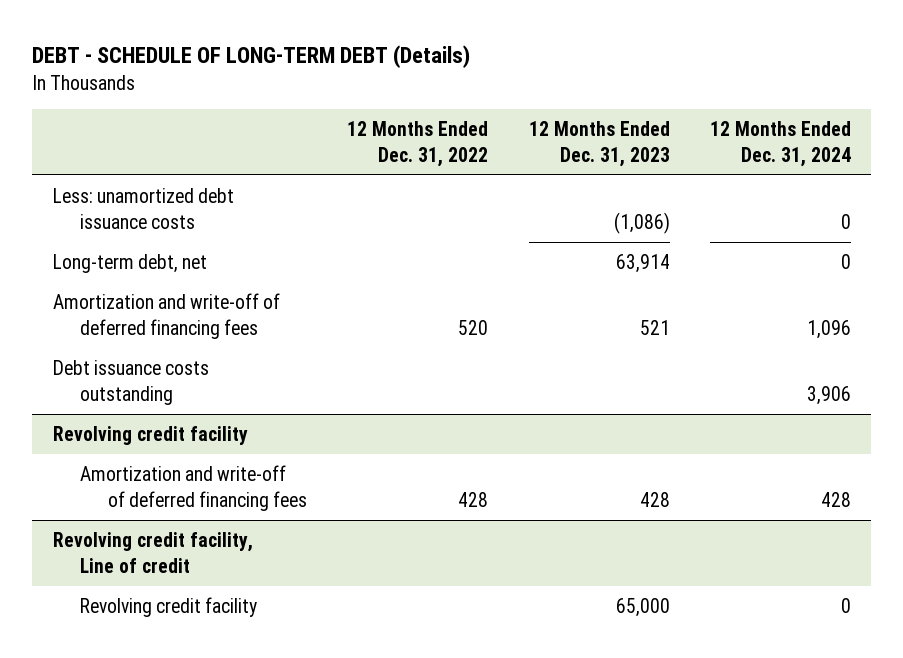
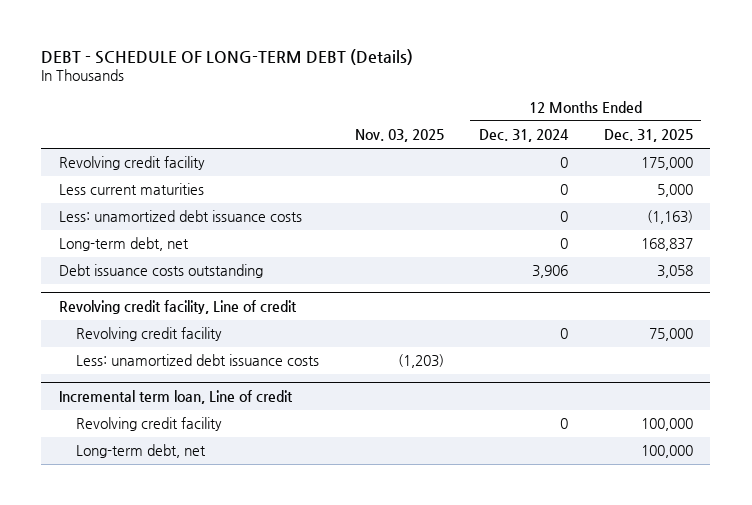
- | 12 Months Ended Dec. 31, 2022 | 12 Months Ended Dec. 31, 2023 | 12 Months Ended Dec. 31, 2024
+ | Nov. 03, 2025 | 12 Months Ended Dec. 31, 2024 | 12 Months Ended Dec. 31, 2025
+ Revolving credit facility | | 0 | 175,000
+ Less current maturities | | 0 | 5,000
- Amortization and write-off of deferred financing fees | 520 | 521 | 1,096
- Revolving credit facility
- Amortization and write-off of deferred financing fees | 428 | 428 | 428
@ Revolving credit facility, Line of credit
+ Less: unamortized debt issuance costs | (1,203) | |
+ Incremental term loan, Line of credit
+ Revolving credit facility | | 0 | 100,000
+ Long-term debt, net | | | 100,000

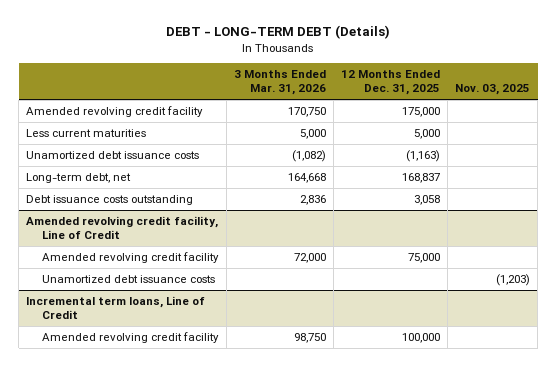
- DEBT - SCHEDULE OF LONG-TERM DEBT (Details)
+ DEBT - LONG-TERM DEBT (Details)
- | Nov. 03, 2025 | 12 Months Ended Dec. 31, 2024 | 12 Months Ended Dec. 31, 2025
+ | 3 Months Ended Mar. 31, 2026 | 12 Months Ended Dec. 31, 2025 | Nov. 03, 2025
- Revolving credit facility | | 0 | 175,000
+ Amended revolving credit facility | 170,750 | 175,000 |
- Less: unamortized debt issuance costs | | 0 | (1,163)
+ Unamortized debt issuance costs | (1,082) | (1,163) |
- Revolving credit facility, Line of credit
- Revolving credit facility | | 0 | 75,000
- Less: unamortized debt issuance costs | (1,203) | |
- Incremental term loan, Line of credit
- Revolving credit facility | | 0 | 100,000
- Long-term debt, net | | | 100,000
+ Amended revolving credit facility, Line of Credit
+ Amended revolving credit facility | 72,000 | 75,000 |
+ Unamortized debt issuance costs | | | (1,203)
+ Incremental term loans, Line of Credit
+ Amended revolving credit facility | 98,750 | 100,000 |

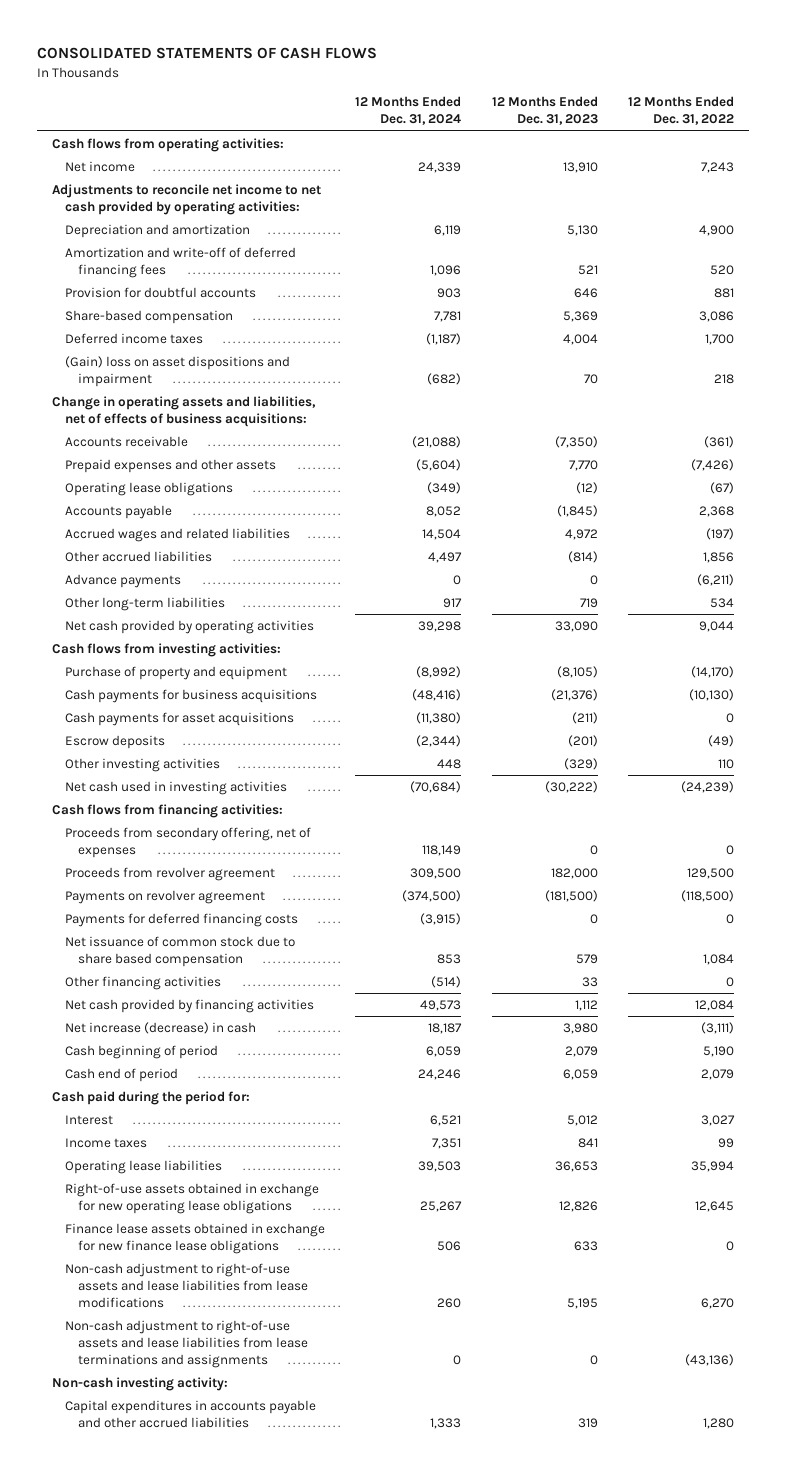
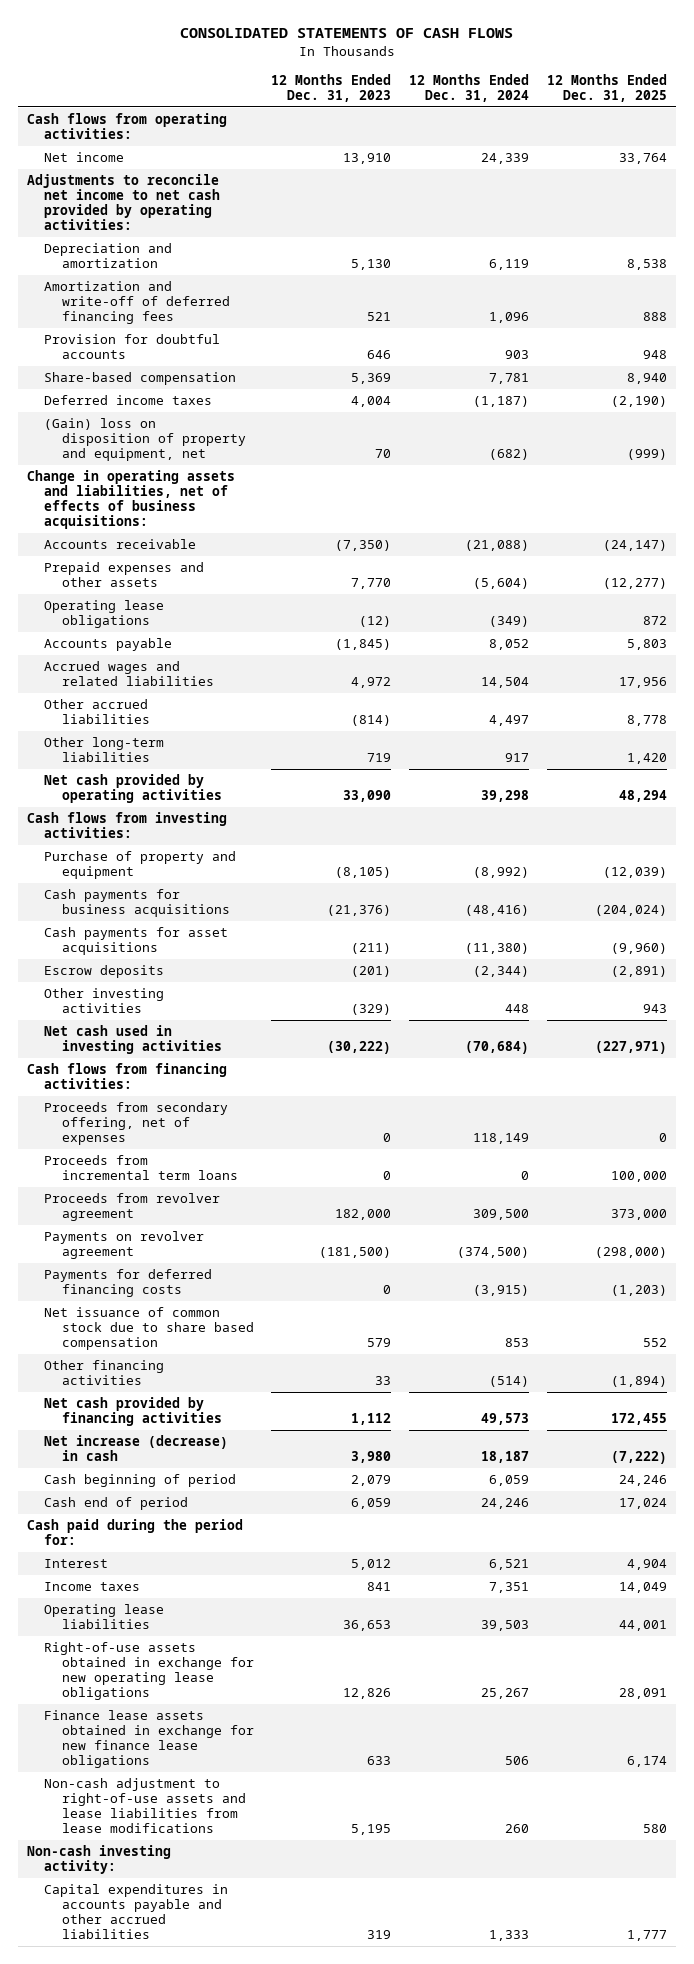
- | 12 Months Ended Dec. 31, 2024 | 12 Months Ended Dec. 31, 2023 | 12 Months Ended Dec. 31, 2022
+ | 12 Months Ended Dec. 31, 2023 | 12 Months Ended Dec. 31, 2024 | 12 Months Ended Dec. 31, 2025
- (Gain) loss on asset dispositions and impairment | (682) | 70 | 218
+ (Gain) loss on disposition of property and equipment, net | 70 | (682) | (999)
- Advance payments | 0 | 0 | (6,211)
+ Proceeds from incremental term loans | 0 | 0 | 100,000
- Non-cash adjustment to right-of-use assets and lease liabilities from lease terminations and assignments | 0 | 0 | (43,136)

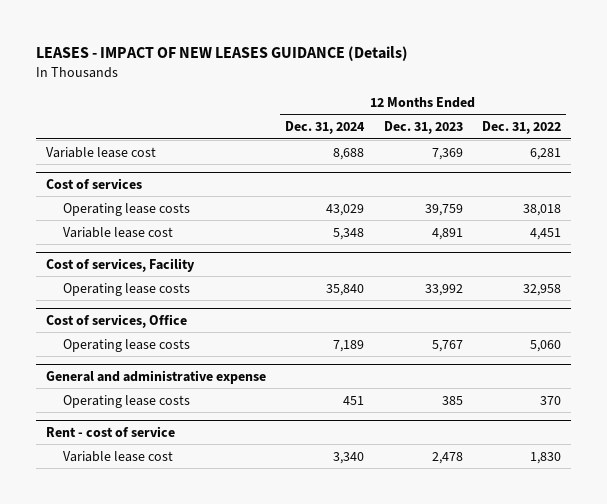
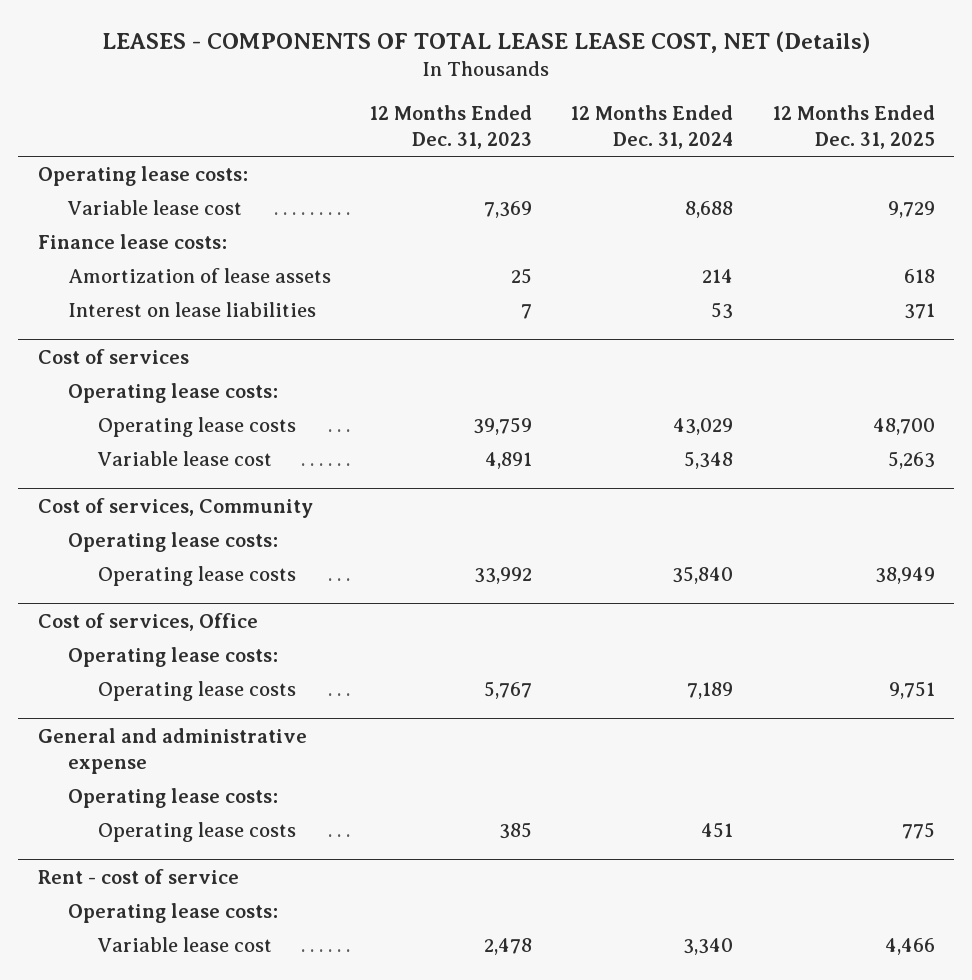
- LEASES - IMPACT OF NEW LEASES GUIDANCE (Details)
+ LEASES - COMPONENTS OF TOTAL LEASE LEASE COST, NET (Details)
- | 12 Months Ended Dec. 31, 2024 | 12 Months Ended Dec. 31, 2023 | 12 Months Ended Dec. 31, 2022
+ | 12 Months Ended Dec. 31, 2023 | 12 Months Ended Dec. 31, 2024 | 12 Months Ended Dec. 31, 2025
+ Operating lease costs:
+ Finance lease costs:
+ Amortization of lease assets | 25 | 214 | 618
+ Interest on lease liabilities | 7 | 53 | 371
@ Cost of services
+ Operating lease costs:
- Cost of services, Facility
+ Cost of services, Community
+ Operating lease costs:
@ Cost of services, Office
+ Operating lease costs:
@ General and administrative expense
+ Operating lease costs:
@ Rent - cost of service
+ Operating lease costs:

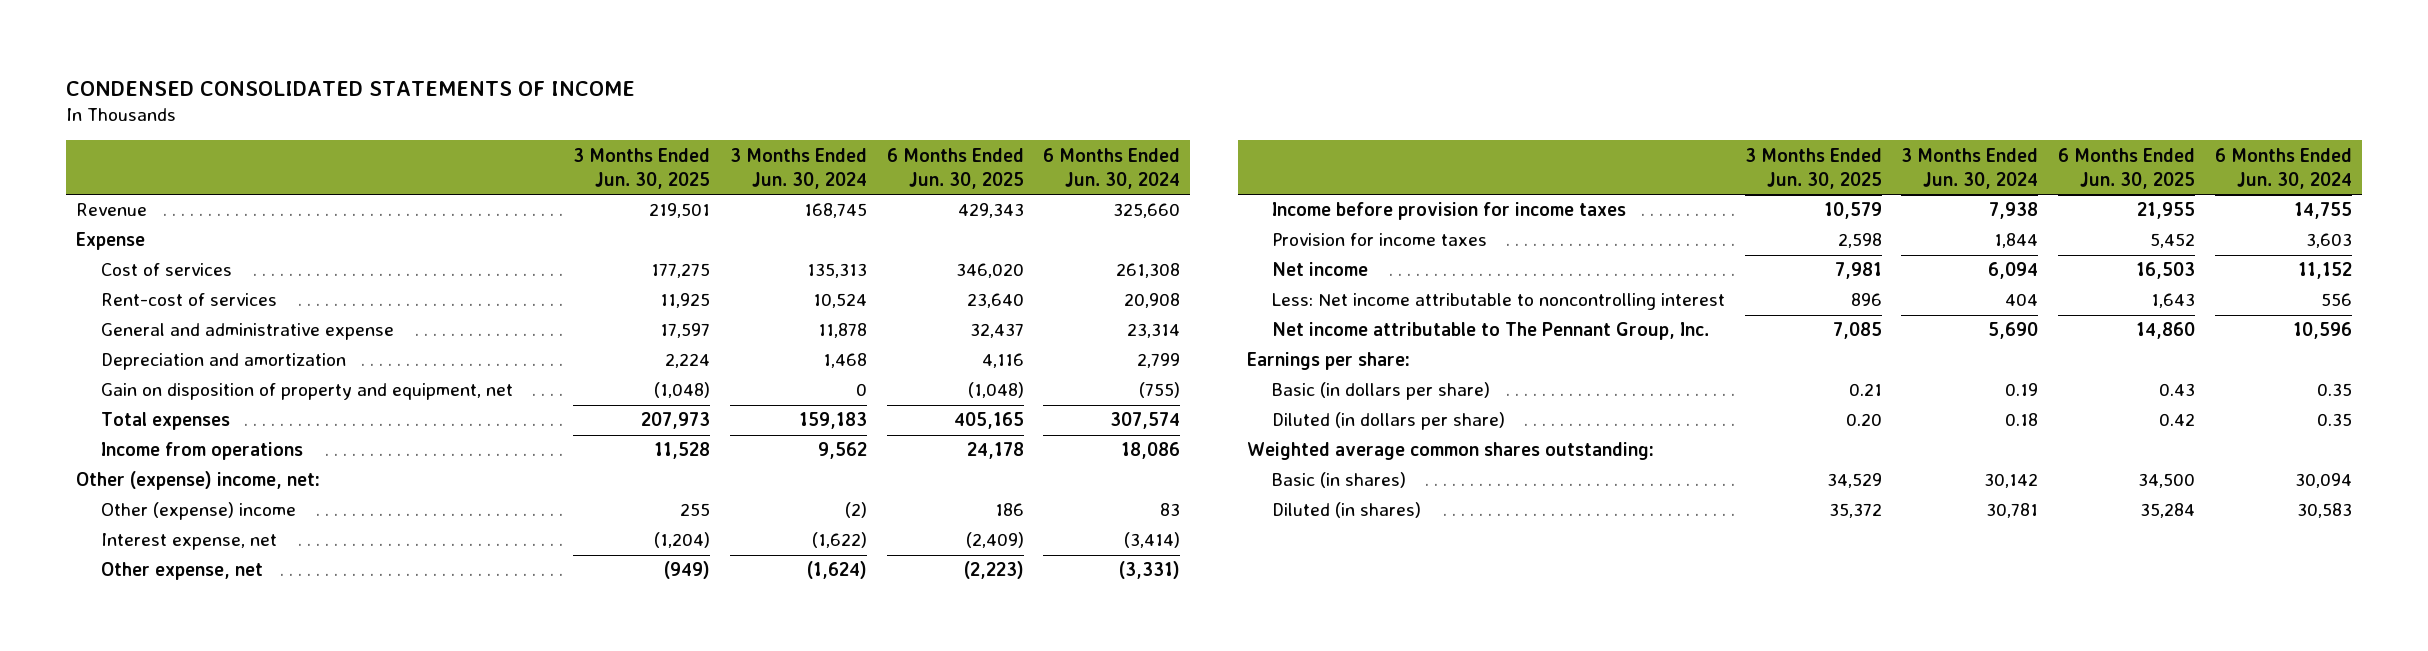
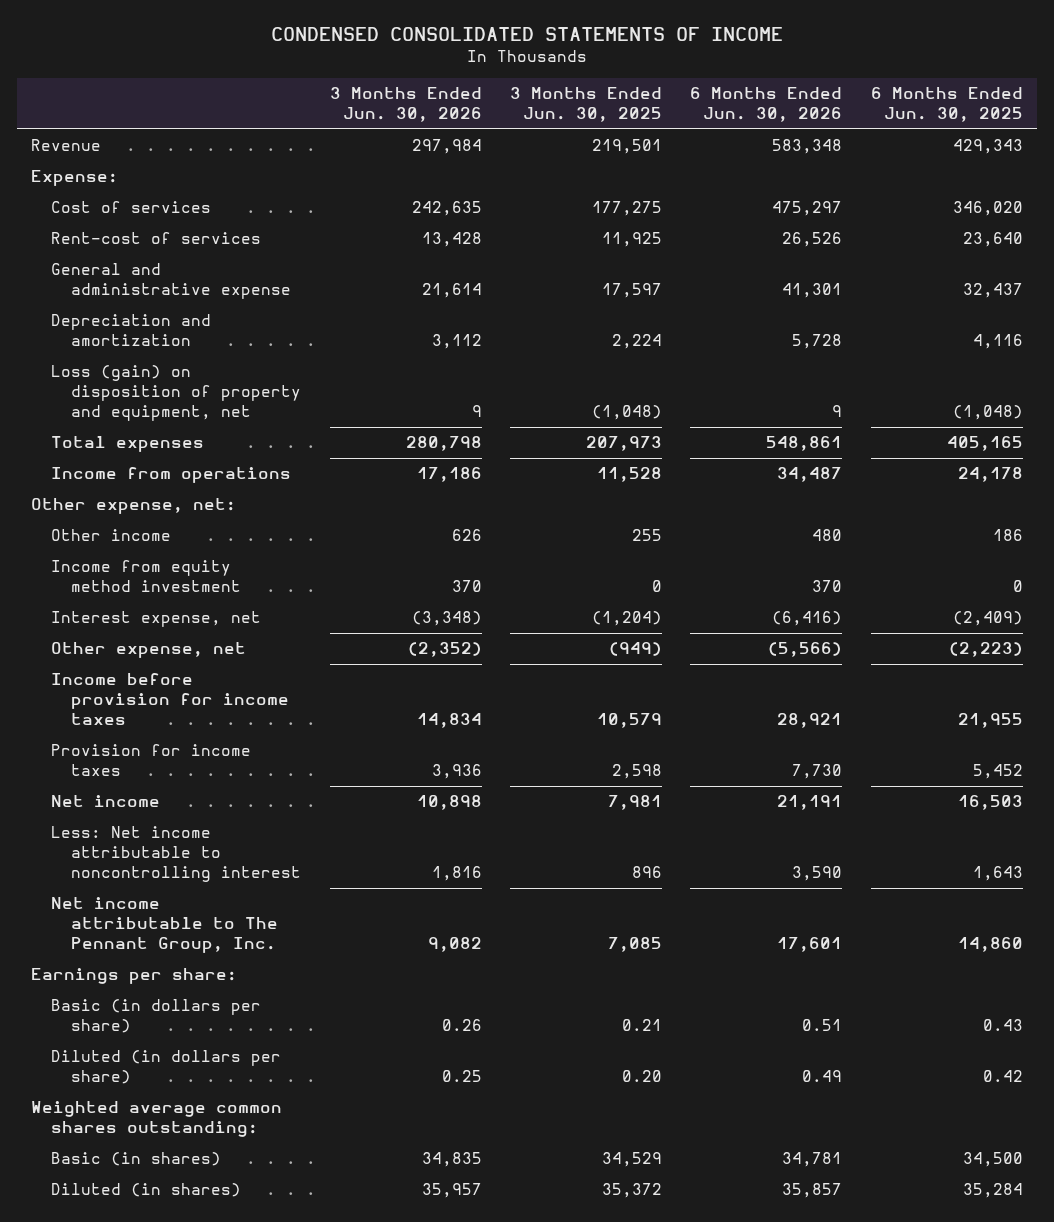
- | 3 Months Ended Jun. 30, 2025 | 3 Months Ended Jun. 30, 2024 | 6 Months Ended Jun. 30, 2025 | 6 Months Ended Jun. 30, 2024
+ | 3 Months Ended Jun. 30, 2026 | 3 Months Ended Jun. 30, 2025 | 6 Months Ended Jun. 30, 2026 | 6 Months Ended Jun. 30, 2025
- Expense
+ Expense:
- Gain on disposition of property and equipment, net | (1,048) | 0 | (1,048) | (755)
+ Loss (gain) on disposition of property and equipment, net | 9 | (1,048) | 9 | (1,048)
- Other (expense) income, net:
- Other (expense) income | 255 | (2) | 186 | 83
+ Other expense, net:
+ Other income | 626 | 255 | 480 | 186
+ Income from equity method investment | 370 | 0 | 370 | 0

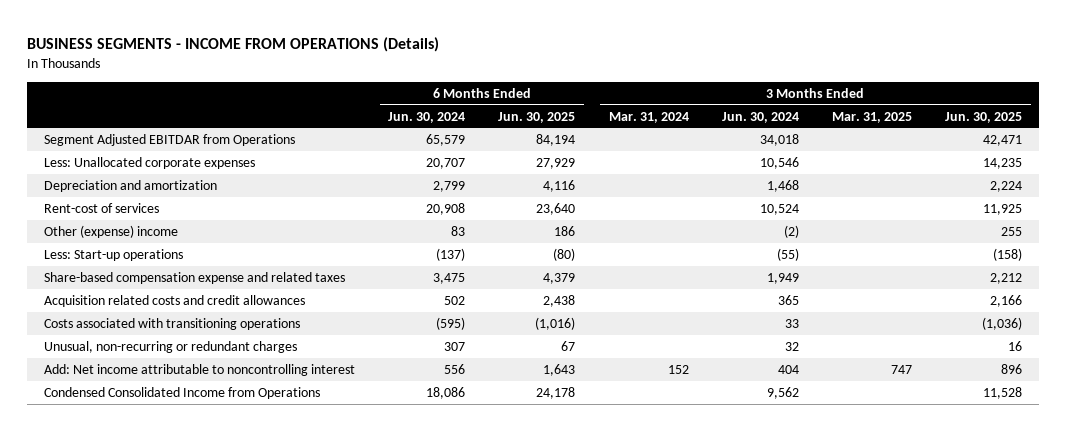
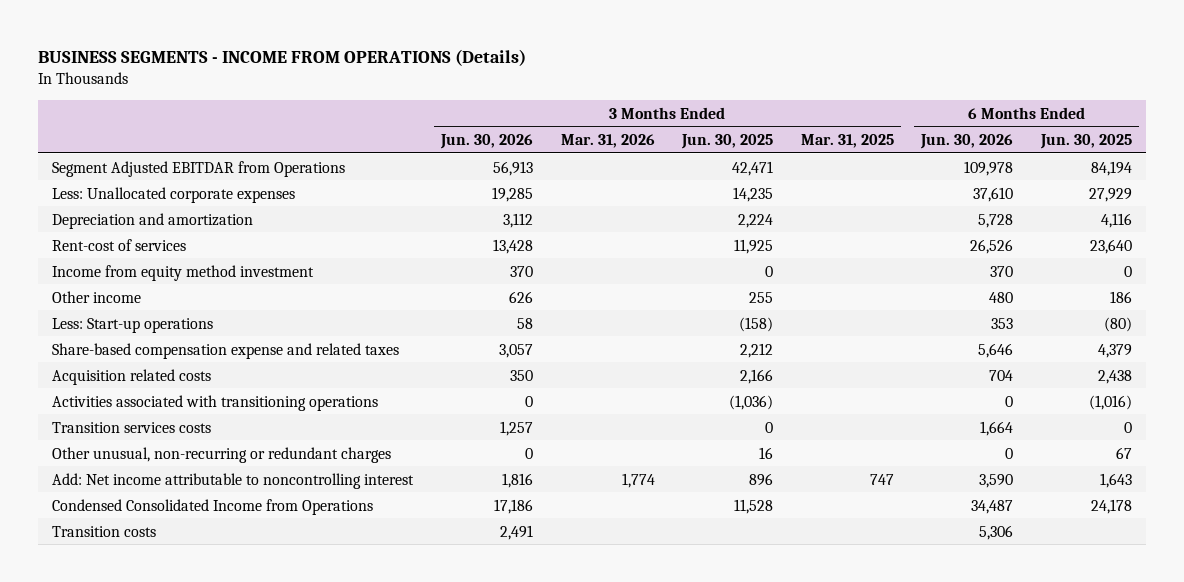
- | 6 Months Ended Jun. 30, 2024 | 6 Months Ended Jun. 30, 2025 | 3 Months Ended Mar. 31, 2024 | 3 Months Ended Jun. 30, 2024 | 3 Months Ended Mar. 31, 2025 | 3 Months Ended Jun. 30, 2025
+ | 3 Months Ended Jun. 30, 2026 | 3 Months Ended Mar. 31, 2026 | 3 Months Ended Jun. 30, 2025 | 3 Months Ended Mar. 31, 2025 | 6 Months Ended Jun. 30, 2026 | 6 Months Ended Jun. 30, 2025
- Other (expense) income | 83 | 186 | | (2) | | 255
+ Income from equity method investment | 370 | | 0 | | 370 | 0
+ Other income | 626 | | 255 | | 480 | 186
- Acquisition related costs and credit allowances | 502 | 2,438 | | 365 | | 2,166
- Costs associated with transitioning operations | (595) | (1,016) | | 33 | | (1,036)
- Unusual, non-recurring or redundant charges | 307 | 67 | | 32 | | 16
+ Acquisition related costs | 350 | | 2,166 | | 704 | 2,438
+ Activities associated with transitioning operations | 0 | | (1,036) | | 0 | (1,016)
+ Transition services costs | 1,257 | | 0 | | 1,664 | 0
+ Other unusual, non-recurring or redundant charges | 0 | | 16 | | 0 | 67
+ Transition costs | 2,491 | | | | 5,306 |

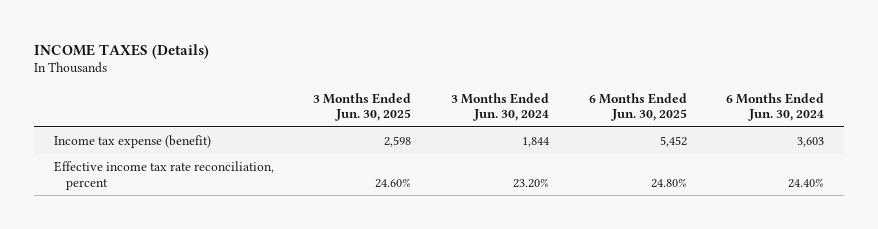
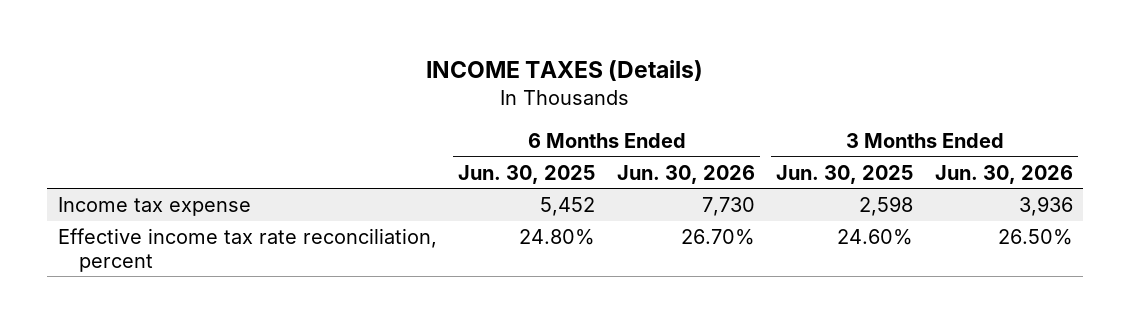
- | 3 Months Ended Jun. 30, 2025 | 3 Months Ended Jun. 30, 2024 | 6 Months Ended Jun. 30, 2025 | 6 Months Ended Jun. 30, 2024
+ | 6 Months Ended Jun. 30, 2025 | 6 Months Ended Jun. 30, 2026 | 3 Months Ended Jun. 30, 2025 | 3 Months Ended Jun. 30, 2026
- Income tax expense (benefit) | 2,598 | 1,844 | 5,452 | 3,603
+ Income tax expense | 5,452 | 7,730 | 2,598 | 3,936

